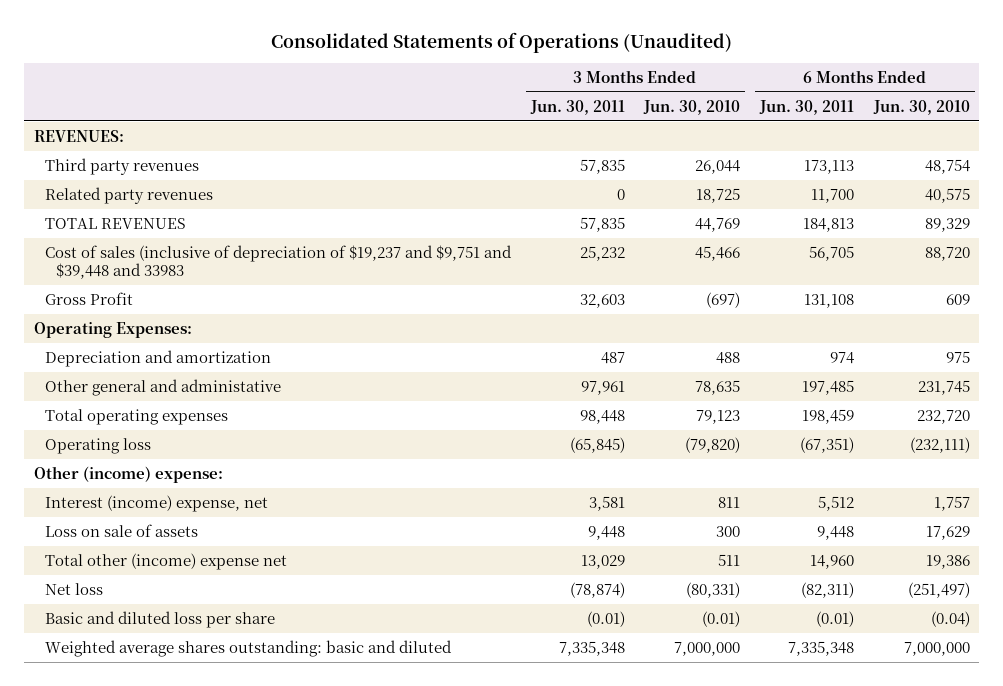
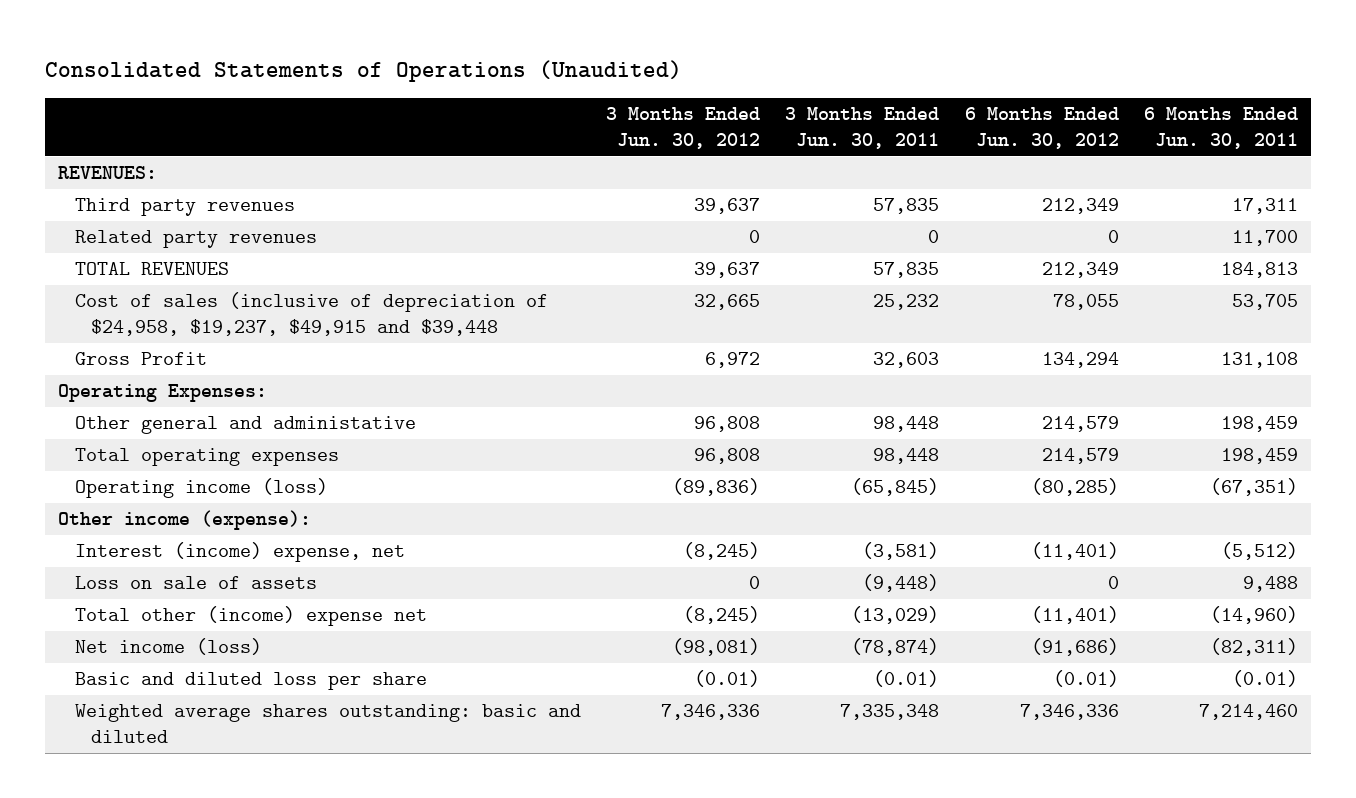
- | 3 Months Ended Jun. 30, 2011 | 3 Months Ended Jun. 30, 2010 | 6 Months Ended Jun. 30, 2011 | 6 Months Ended Jun. 30, 2010
+ | 3 Months Ended Jun. 30, 2012 | 3 Months Ended Jun. 30, 2011 | 6 Months Ended Jun. 30, 2012 | 6 Months Ended Jun. 30, 2011
- Third party revenues | 57,835 | 26,044 | 173,113 | 48,754
+ Third party revenues | 39,637 | 57,835 | 212,349 | 17,311
- Cost of sales (inclusive of depreciation of $19,237 and $9,751 and $39,448 and 33983 | 25,232 | 45,466 | 56,705 | 88,720
+ Cost of sales (inclusive of depreciation of $24,958, $19,237, $49,915 and $39,448 | 32,665 | 25,232 | 78,055 | 53,705
- Depreciation and amortization | 487 | 488 | 974 | 975
- Other general and administative | 97,961 | 78,635 | 197,485 | 231,745
+ Other general and administative | 96,808 | 98,448 | 214,579 | 198,459
- Operating loss | (65,845) | (79,820) | (67,351) | (232,111)
- Other (income) expense:
- Interest (income) expense, net | 3,581 | 811 | 5,512 | 1,757
- Loss on sale of assets | 9,448 | 300 | 9,448 | 17,629
- Total other (income) expense net | 13,029 | 511 | 14,960 | 19,386
- Net loss | (78,874) | (80,331) | (82,311) | (251,497)
+ Operating income (loss) | (89,836) | (65,845) | (80,285) | (67,351)
+ Other income (expense):
+ Interest (income) expense, net | (8,245) | (3,581) | (11,401) | (5,512)
+ Loss on sale of assets | 0 | (9,448) | 0 | 9,488
+ Total other (income) expense net | (8,245) | (13,029) | (11,401) | (14,960)
+ Net income (loss) | (98,081) | (78,874) | (91,686) | (82,311)
- Weighted average shares outstanding: basic and diluted | 7,335,348 | 7,000,000 | 7,335,348 | 7,000,000
+ Weighted average shares outstanding: basic and diluted | 7,346,336 | 7,335,348 | 7,346,336 | 7,214,460

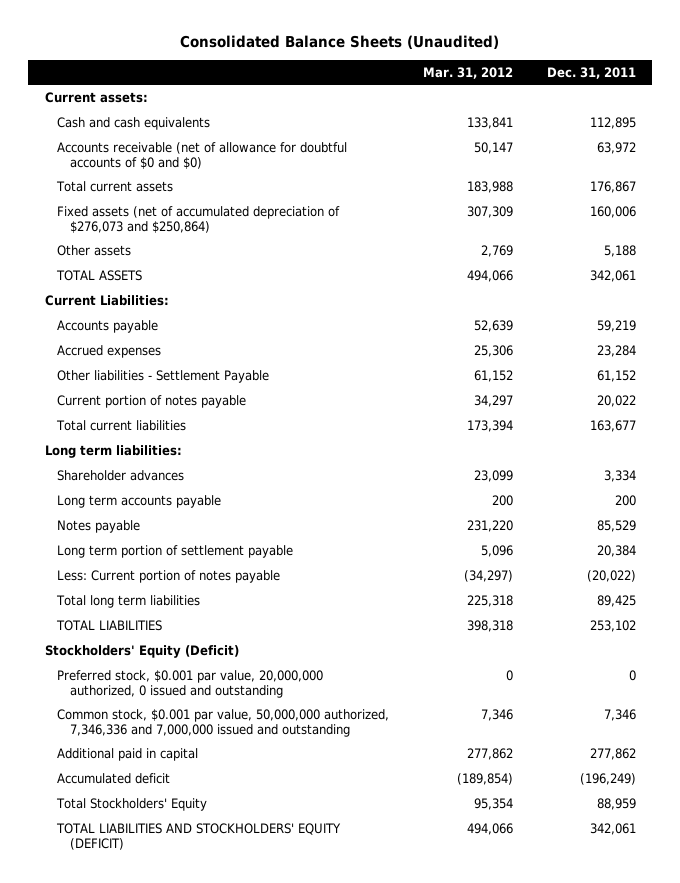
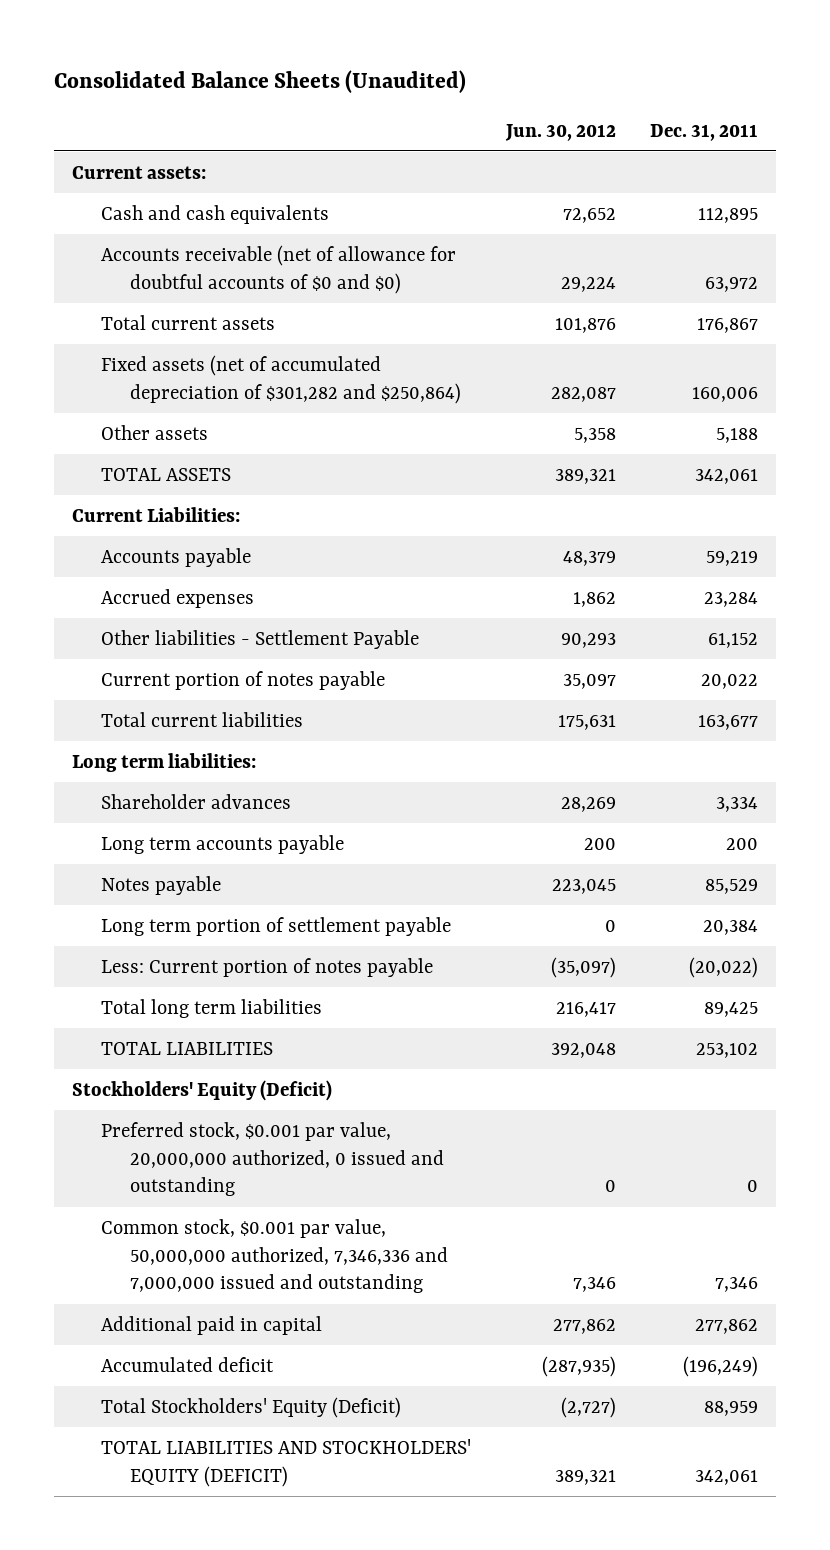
- | Mar. 31, 2012 | Dec. 31, 2011
+ | Jun. 30, 2012 | Dec. 31, 2011
- Fixed assets (net of accumulated depreciation of $276,073 and $250,864) | 307,309 | 160,006
+ Fixed assets (net of accumulated depreciation of $301,282 and $250,864) | 282,087 | 160,006
- Total Stockholders' Equity | 95,354 | 88,959
+ Total Stockholders' Equity (Deficit) | (2,727) | 88,959

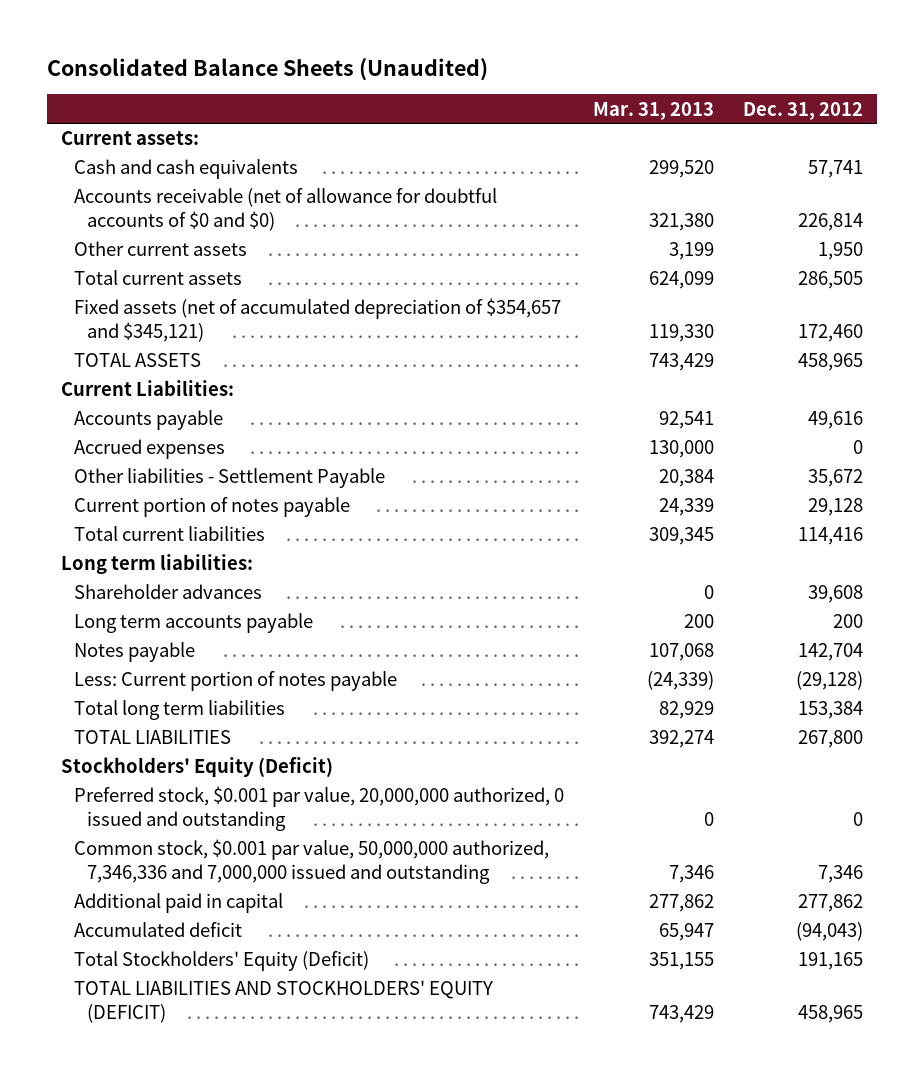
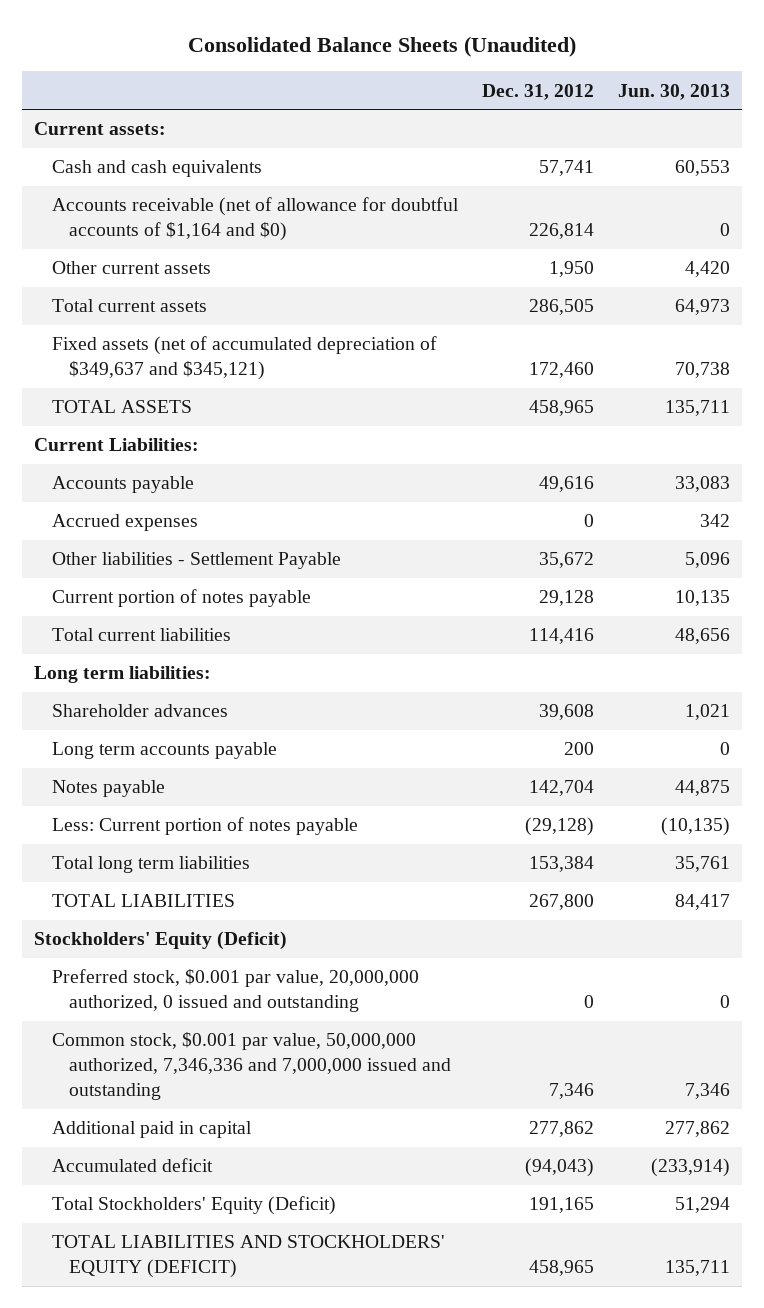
- | Mar. 31, 2013 | Dec. 31, 2012
+ | Dec. 31, 2012 | Jun. 30, 2013
- Accounts receivable (net of allowance for doubtful accounts of $0 and $0) | 321,380 | 226,814
+ Accounts receivable (net of allowance for doubtful accounts of $1,164 and $0) | 226,814 | 0
- Fixed assets (net of accumulated depreciation of $354,657 and $345,121) | 119,330 | 172,460
+ Fixed assets (net of accumulated depreciation of $349,637 and $345,121) | 172,460 | 70,738

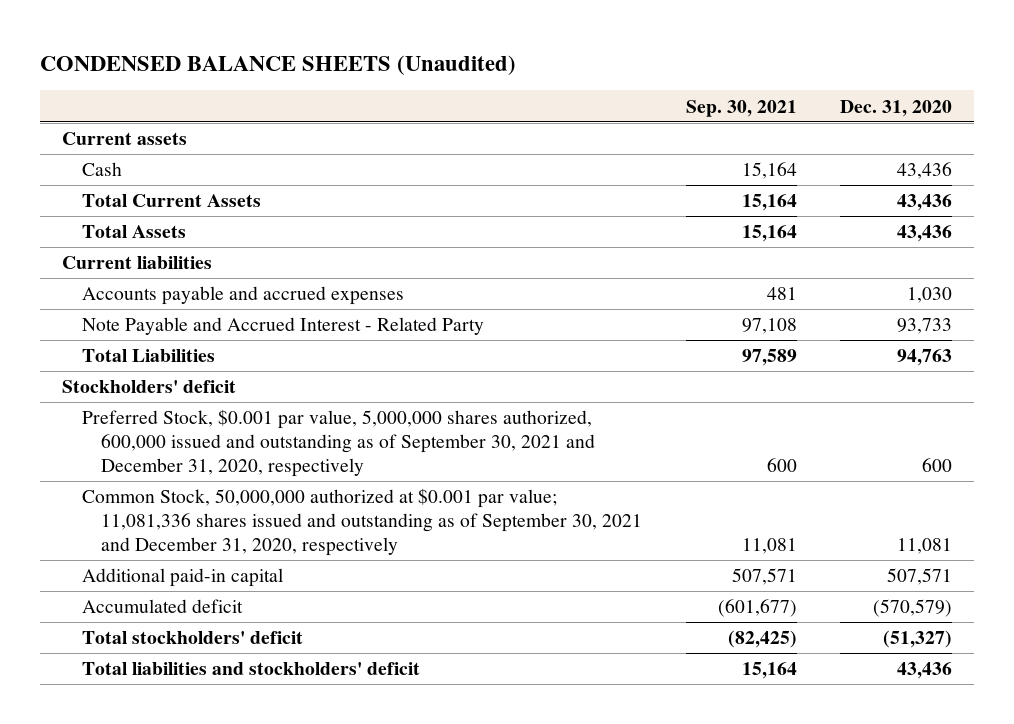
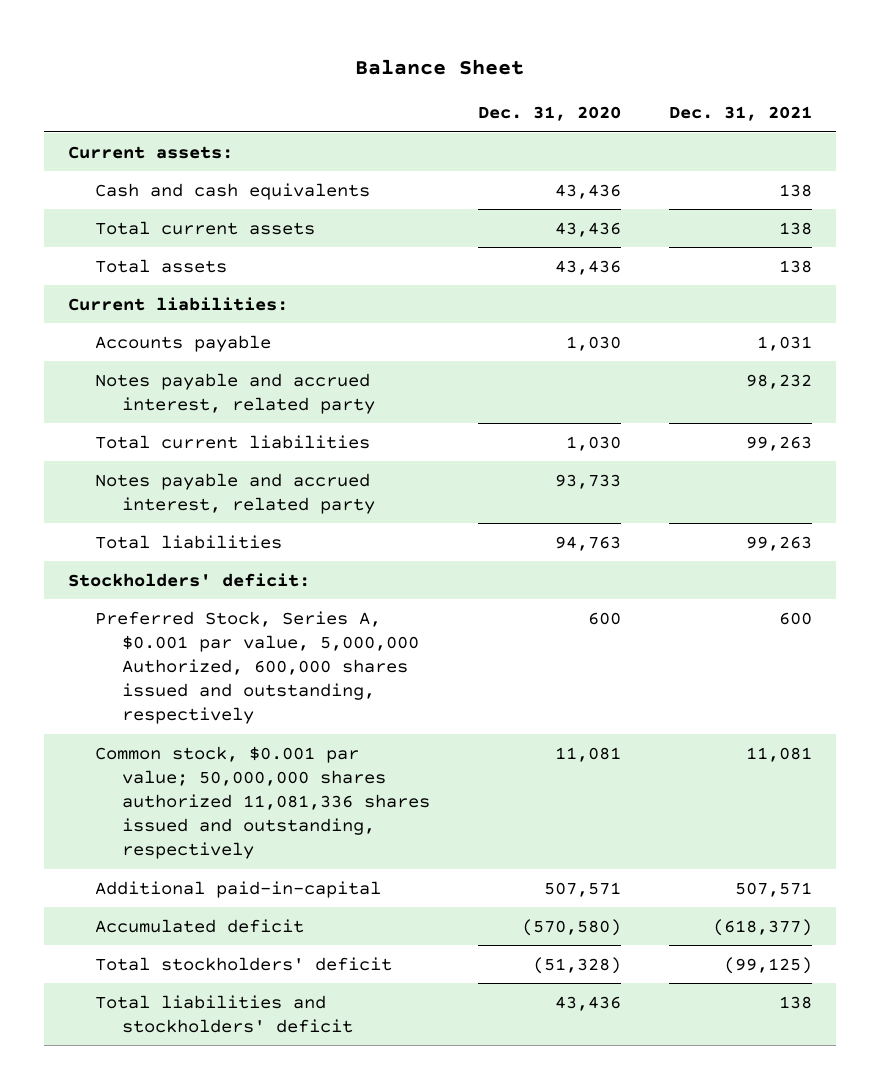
- CONDENSED BALANCE SHEETS (Unaudited)
+ Balance Sheet
- | Sep. 30, 2021 | Dec. 31, 2020
+ | Dec. 31, 2020 | Dec. 31, 2021
- Current assets
- Cash | 15,164 | 43,436
- Total Current Assets | 15,164 | 43,436
- Total Assets | 15,164 | 43,436
- Current liabilities
- Accounts payable and accrued expenses | 481 | 1,030
- Note Payable and Accrued Interest - Related Party | 97,108 | 93,733
- Total Liabilities | 97,589 | 94,763
- Stockholders' deficit
- Preferred Stock, $0.001 par value, 5,000,000 shares authorized, 600,000 issued and outstanding as of September 30, 2021 and December 31, 2020, respectively | 600 | 600
- Common Stock, 50,000,000 authorized at $0.001 par value; 11,081,336 shares issued and outstanding as of September 30, 2021 and December 31, 2020, respectively | 11,081 | 11,081
- Additional paid-in capital | 507,571 | 507,571
- Accumulated deficit | (601,677) | (570,579)
- Total stockholders' deficit | (82,425) | (51,327)
+ Current assets:
+ Cash and cash equivalents | 43,436 | 138
+ Total current assets | 43,436 | 138
+ Total assets | 43,436 | 138
+ Current liabilities:
+ Accounts payable | 1,030 | 1,031
+ Notes payable and accrued interest, related party | | 98,232
+ Total current liabilities | 1,030 | 99,263
+ Notes payable and accrued interest, related party | 93,733 |
+ Total liabilities | 94,763 | 99,263
+ Stockholders' deficit:
+ Preferred Stock, Series A, $0.001 par value, 5,000,000 Authorized, 600,000 shares issued and outstanding, respectively | 600 | 600
+ Common stock, $0.001 par value; 50,000,000 shares authorized 11,081,336 shares issued and outstanding, respectively | 11,081 | 11,081
+ Additional paid-in-capital | 507,571 | 507,571
+ Accumulated deficit | (570,580) | (618,377)
+ Total stockholders' deficit | (51,328) | (99,125)

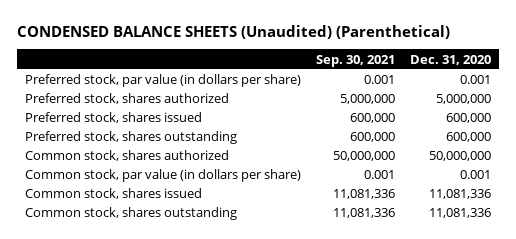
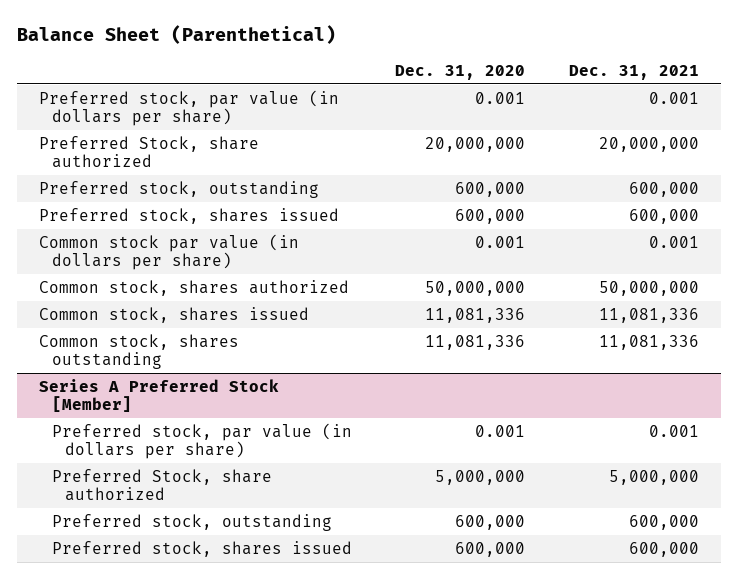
- CONDENSED BALANCE SHEETS (Unaudited) (Parenthetical)
+ Balance Sheet (Parenthetical)
- | Sep. 30, 2021 | Dec. 31, 2020
+ | Dec. 31, 2020 | Dec. 31, 2021
- Preferred stock, shares authorized | 5,000,000 | 5,000,000
+ Preferred Stock, share authorized | 20,000,000 | 20,000,000
+ Preferred stock, outstanding | 600,000 | 600,000
- Preferred stock, shares outstanding | 600,000 | 600,000
+ Common stock par value (in dollars per share) | 0.001 | 0.001
- Common stock, par value (in dollars per share) | 0.001 | 0.001
+ Series A Preferred Stock [Member]
+ Preferred stock, par value (in dollars per share) | 0.001 | 0.001
+ Preferred Stock, share authorized | 5,000,000 | 5,000,000
+ Preferred stock, outstanding | 600,000 | 600,000
+ Preferred stock, shares issued | 600,000 | 600,000

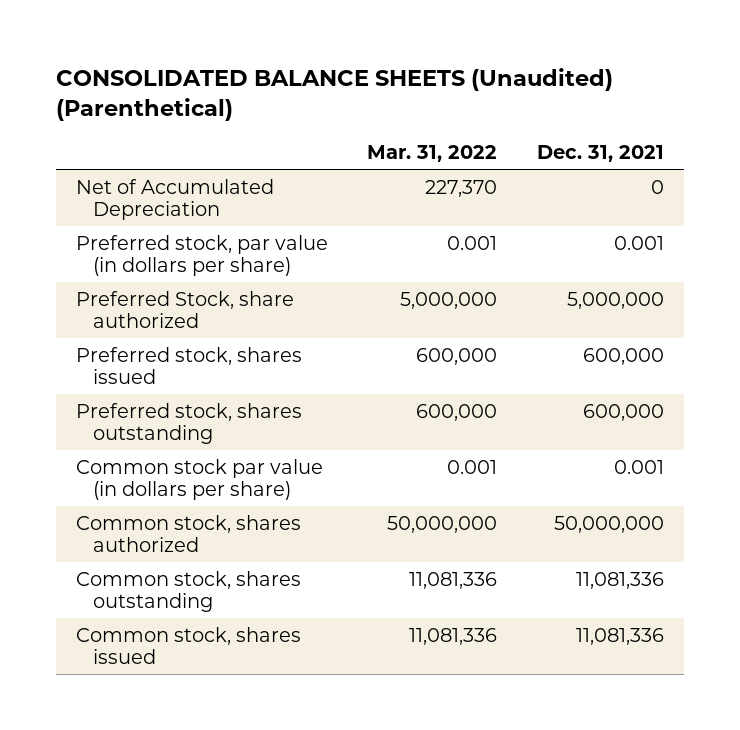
- Balance Sheet (Parenthetical)
+ CONSOLIDATED BALANCE SHEETS (Unaudited) (Parenthetical)
- | Dec. 31, 2020 | Dec. 31, 2021
+ | Mar. 31, 2022 | Dec. 31, 2021
+ Net of Accumulated Depreciation | 227,370 | 0
- Preferred Stock, share authorized | 20,000,000 | 20,000,000
- Preferred stock, outstanding | 600,000 | 600,000
+ Preferred Stock, share authorized | 5,000,000 | 5,000,000
+ Preferred stock, shares outstanding | 600,000 | 600,000
- Series A Preferred Stock [Member]
- Preferred stock, par value (in dollars per share) | 0.001 | 0.001
- Preferred Stock, share authorized | 5,000,000 | 5,000,000
- Preferred stock, outstanding | 600,000 | 600,000
- Preferred stock, shares issued | 600,000 | 600,000
moved down: Common stock, shares issued | 11,081,336 | 11,081,336

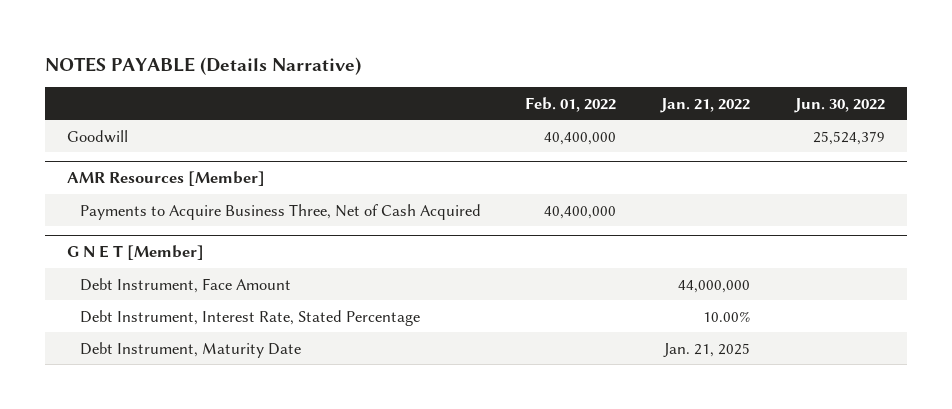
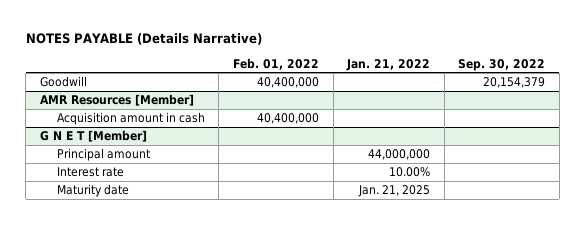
- | Feb. 01, 2022 | Jan. 21, 2022 | Jun. 30, 2022
+ | Feb. 01, 2022 | Jan. 21, 2022 | Sep. 30, 2022
@ AMR Resources [Member]
- Payments to Acquire Business Three, Net of Cash Acquired | 40,400,000 | |
+ Acquisition amount in cash | 40,400,000 | |
@ G N E T [Member]
- Debt Instrument, Face Amount | | 44,000,000 |
- Debt Instrument, Interest Rate, Stated Percentage | | 10.00% |
- Debt Instrument, Maturity Date | | Jan. 21, 2025 |
+ Principal amount | | 44,000,000 |
+ Interest rate | | 10.00% |
+ Maturity date | | Jan. 21, 2025 |

